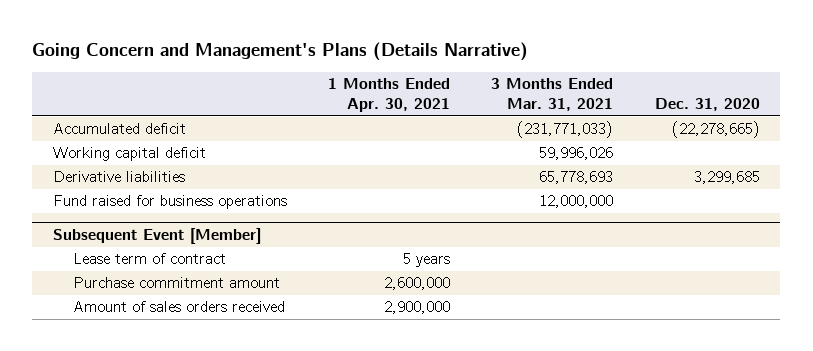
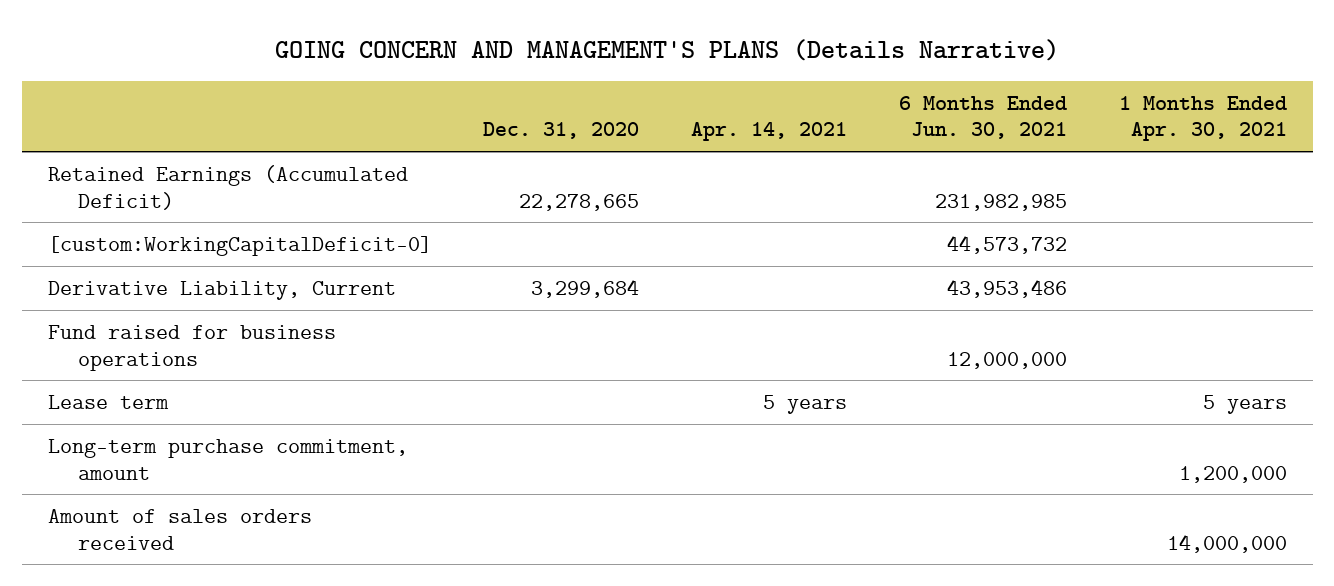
- Going Concern and Management's Plans (Details Narrative)
+ GOING CONCERN AND MANAGEMENT'S PLANS (Details Narrative)
- | 1 Months Ended Apr. 30, 2021 | 3 Months Ended Mar. 31, 2021 | Dec. 31, 2020
+ | Dec. 31, 2020 | Apr. 14, 2021 | 6 Months Ended Jun. 30, 2021 | 1 Months Ended Apr. 30, 2021
- Accumulated deficit | | (231,771,033) | (22,278,665)
- Working capital deficit | | 59,996,026 |
- Derivative liabilities | | 65,778,693 | 3,299,685
+ Retained Earnings (Accumulated Deficit) | 22,278,665 | | 231,982,985 |
+ [custom:WorkingCapitalDeficit-0] | | | 44,573,732 |
+ Derivative Liability, Current | 3,299,684 | | 43,953,486 |
- Subsequent Event [Member]
- Lease term of contract | 5 years | |
- Purchase commitment amount | 2,600,000 | |
- Amount of sales orders received | 2,900,000 | |
+ Lease term | | 5 years | | 5 years
+ Long-term purchase commitment, amount | | | | 1,200,000
+ Amount of sales orders received | | | | 14,000,000

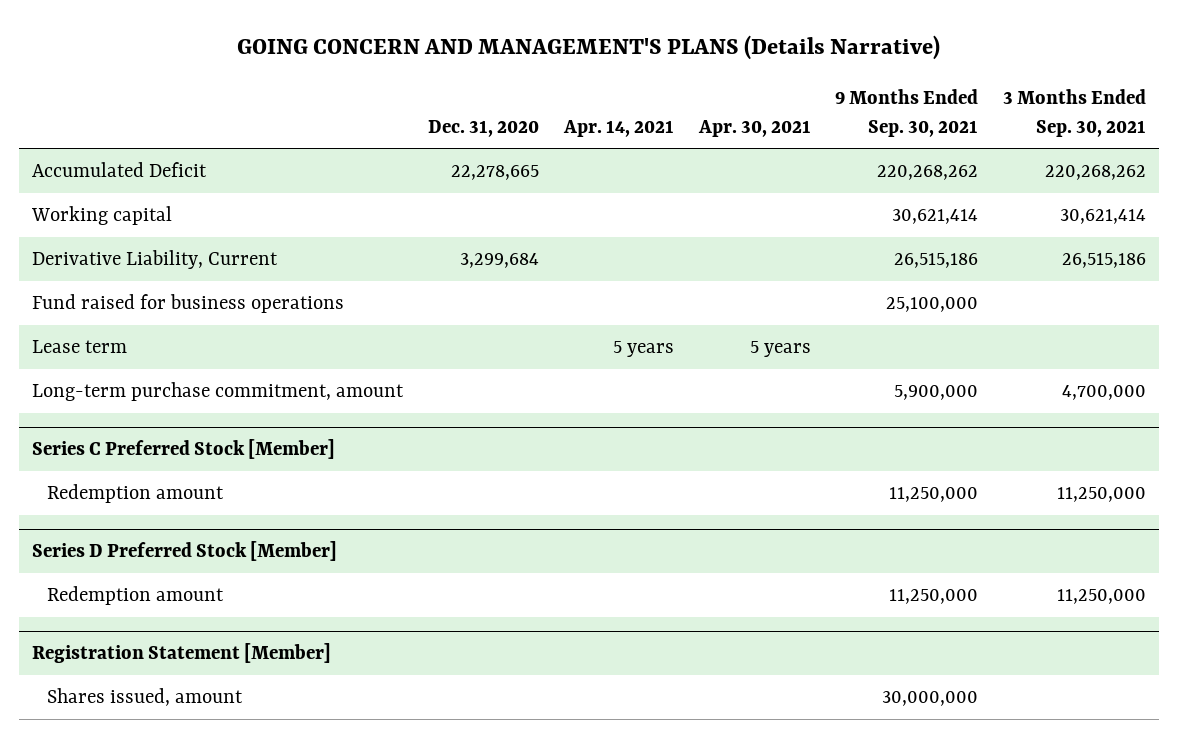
- | Dec. 31, 2020 | Apr. 14, 2021 | 6 Months Ended Jun. 30, 2021 | 1 Months Ended Apr. 30, 2021
+ | Dec. 31, 2020 | Apr. 14, 2021 | Apr. 30, 2021 | 9 Months Ended Sep. 30, 2021 | 3 Months Ended Sep. 30, 2021
- Retained Earnings (Accumulated Deficit) | 22,278,665 | | 231,982,985 |
- [custom:WorkingCapitalDeficit-0] | | | 44,573,732 |
+ Accumulated Deficit | 22,278,665 | | | 220,268,262 | 220,268,262
+ Working capital | | | | 30,621,414 | 30,621,414
- Amount of sales orders received | | | | 14,000,000
+ Series C Preferred Stock [Member]
+ Redemption amount | | | | 11,250,000 | 11,250,000
+ Series D Preferred Stock [Member]
+ Redemption amount | | | | 11,250,000 | 11,250,000
+ Registration Statement [Member]
+ Shares issued, amount | | | | 30,000,000 |

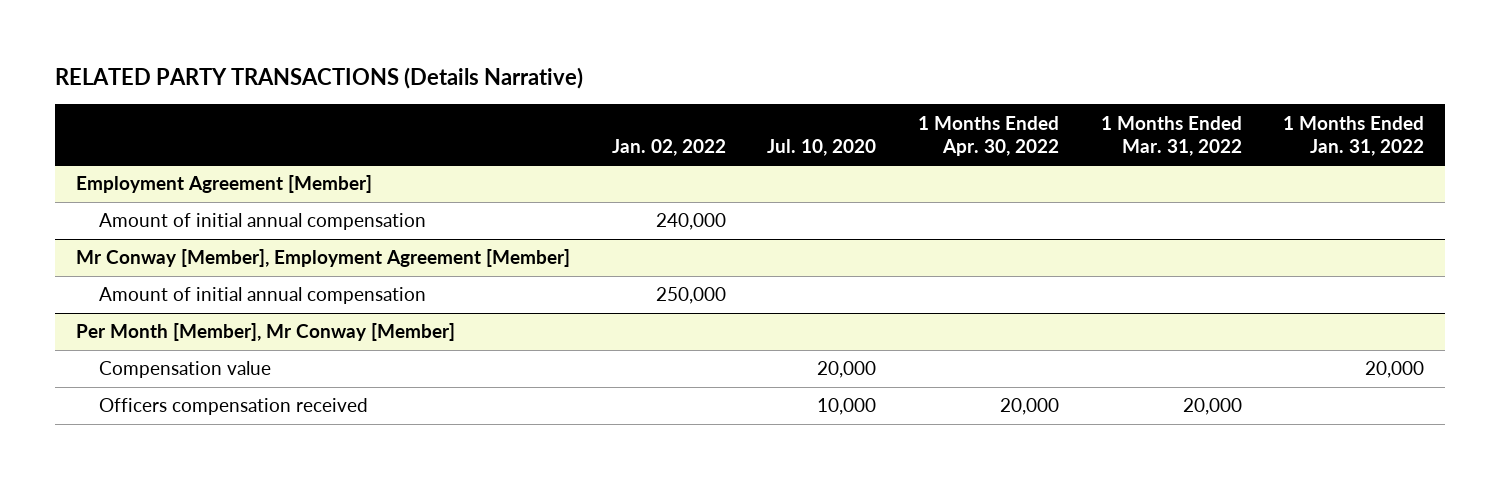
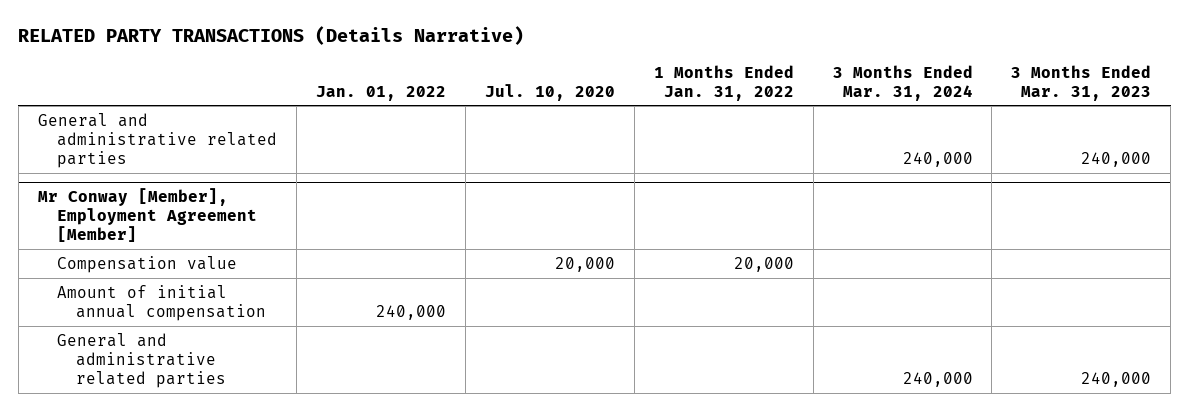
- | Jan. 02, 2022 | Jul. 10, 2020 | 1 Months Ended Apr. 30, 2022 | 1 Months Ended Mar. 31, 2022 | 1 Months Ended Jan. 31, 2022
+ | Jan. 01, 2022 | Jul. 10, 2020 | 1 Months Ended Jan. 31, 2022 | 3 Months Ended Mar. 31, 2024 | 3 Months Ended Mar. 31, 2023
- Employment Agreement [Member]
- Amount of initial annual compensation | 240,000 | | | |
+ General and administrative related parties | | | | 240,000 | 240,000
@ Mr Conway [Member], Employment Agreement [Member]
+ Compensation value | | 20,000 | 20,000 | |
- Per Month [Member], Mr Conway [Member]
- Compensation value | | 20,000 | | | 20,000
- Officers compensation received | | 10,000 | 20,000 | 20,000 |
@ Mr Conway [Member], Employment Agreement [Member]
+ General and administrative related parties | | | | 240,000 | 240,000

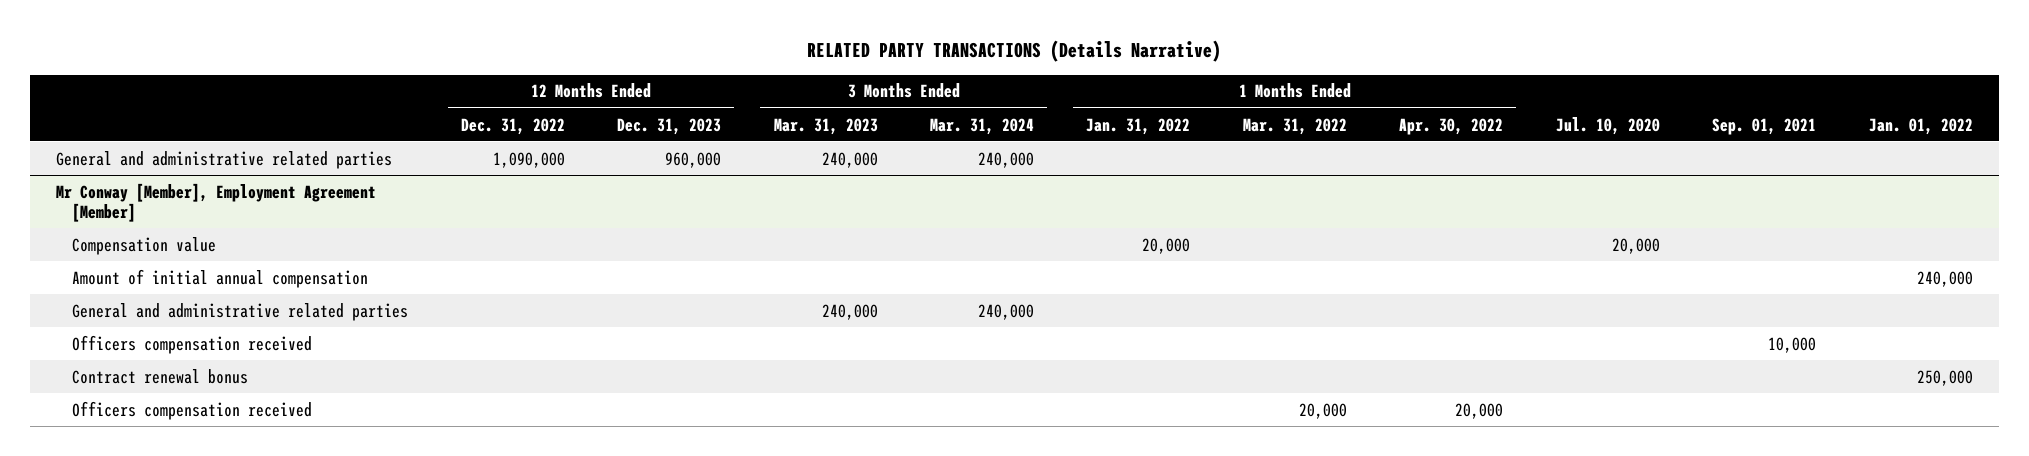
- | Jan. 01, 2022 | Jul. 10, 2020 | 1 Months Ended Jan. 31, 2022 | 3 Months Ended Mar. 31, 2024 | 3 Months Ended Mar. 31, 2023
+ | 12 Months Ended Dec. 31, 2022 | 12 Months Ended Dec. 31, 2023 | 3 Months Ended Mar. 31, 2023 | 3 Months Ended Mar. 31, 2024 | 1 Months Ended Jan. 31, 2022 | 1 Months Ended Mar. 31, 2022 | 1 Months Ended Apr. 30, 2022 | Jul. 10, 2020 | Sep. 01, 2021 | Jan. 01, 2022
@ Mr Conway [Member], Employment Agreement [Member]
+ Officers compensation received | | | | | | | | | 10,000 |
+ Contract renewal bonus | | | | | | | | | | 250,000
+ Officers compensation received | | | | | | 20,000 | 20,000 | | |

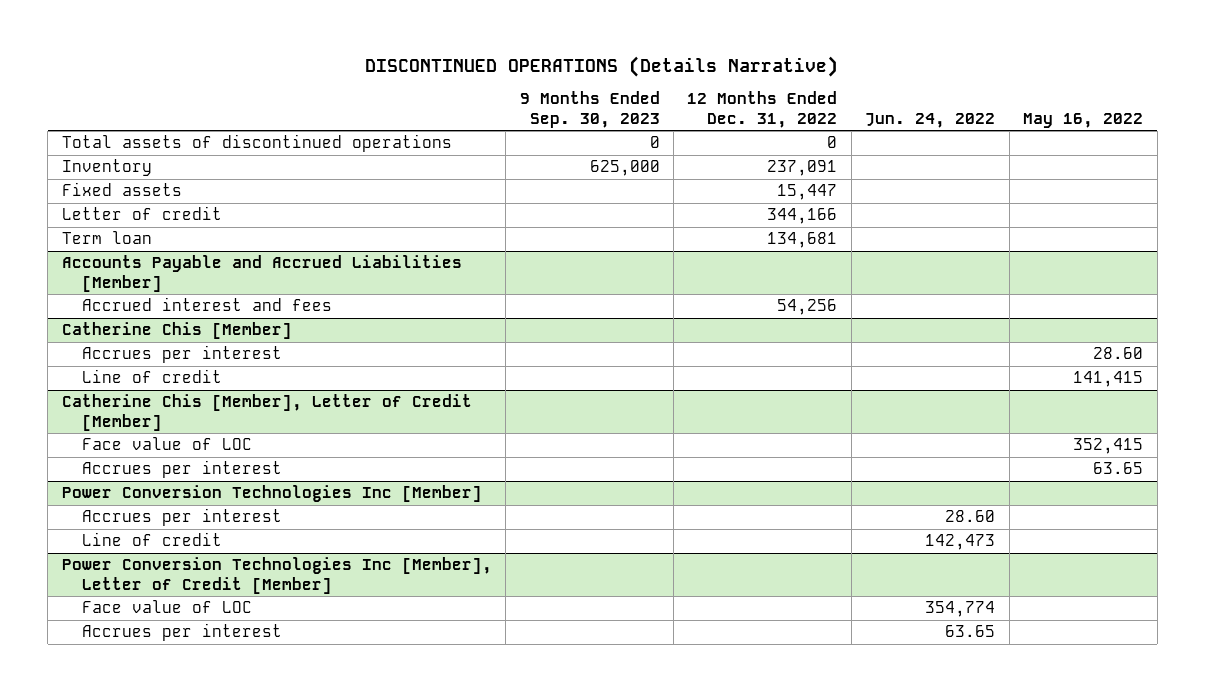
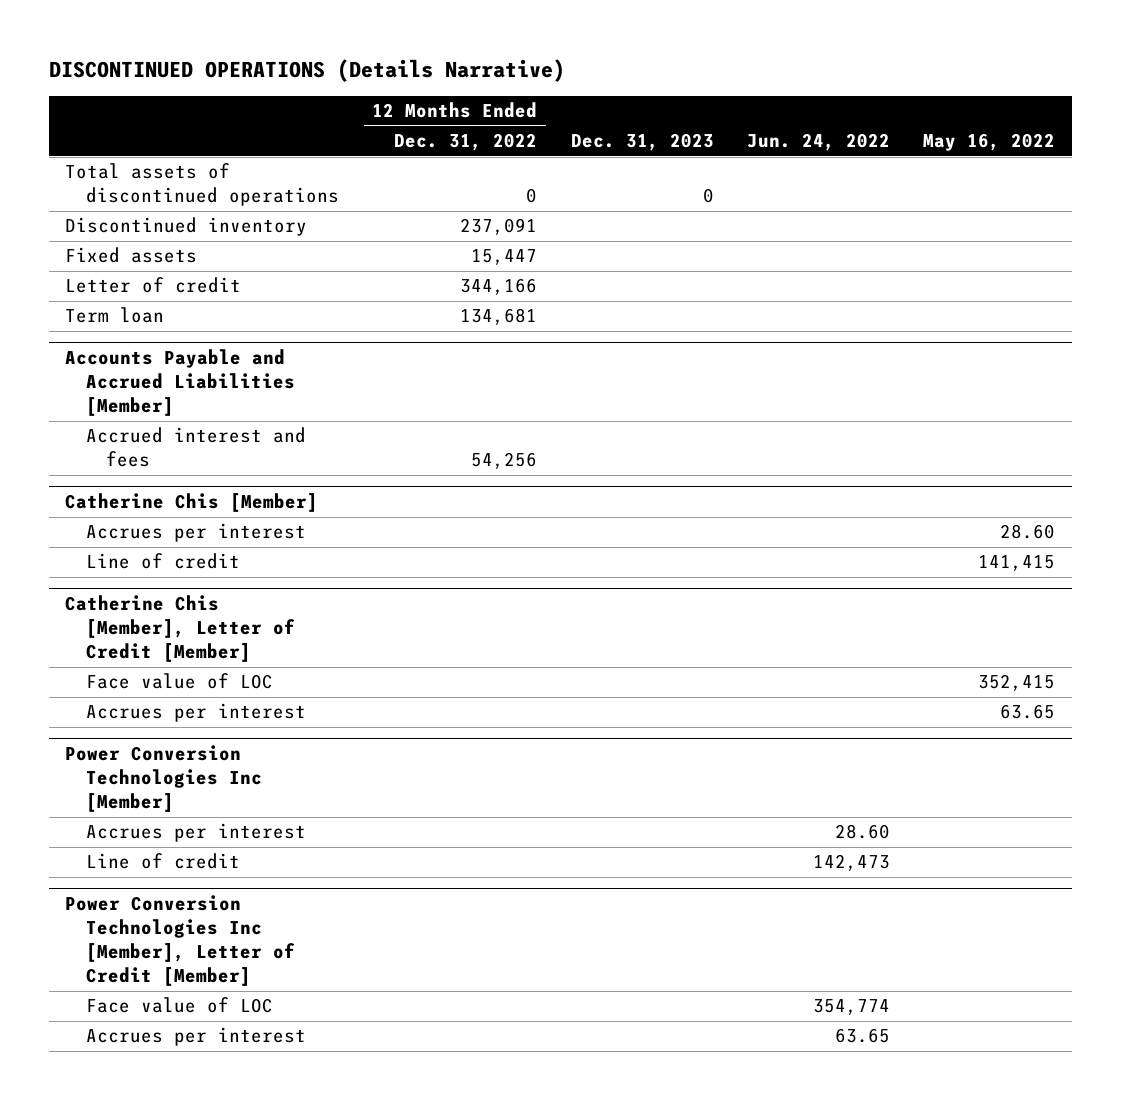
- | 9 Months Ended Sep. 30, 2023 | 12 Months Ended Dec. 31, 2022 | Jun. 24, 2022 | May 16, 2022
+ | 12 Months Ended Dec. 31, 2022 | Dec. 31, 2023 | Jun. 24, 2022 | May 16, 2022
- Inventory | 625,000 | 237,091 | |
+ Discontinued inventory | 237,091 | | |

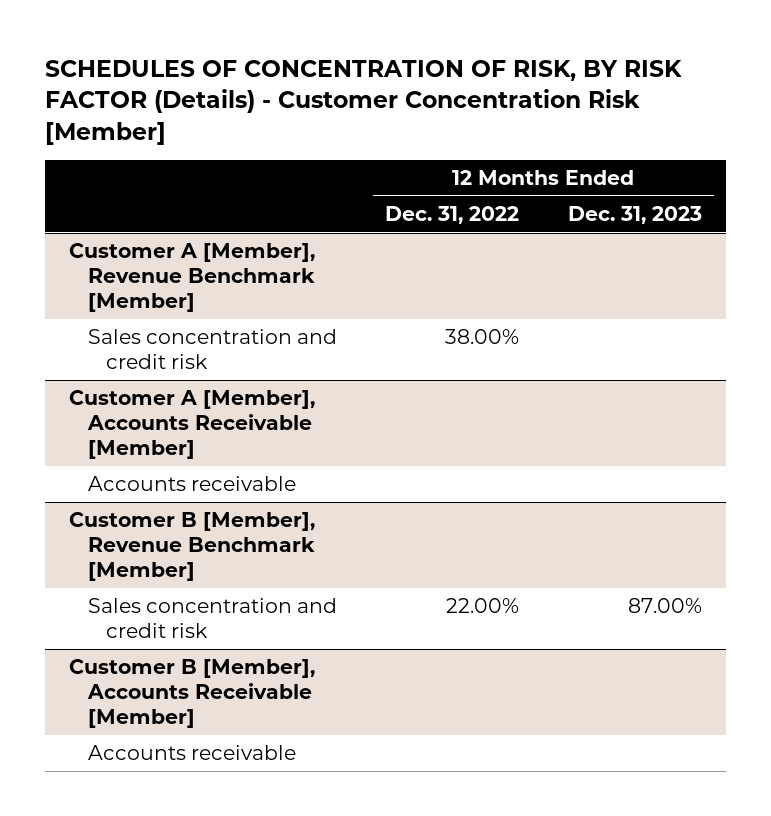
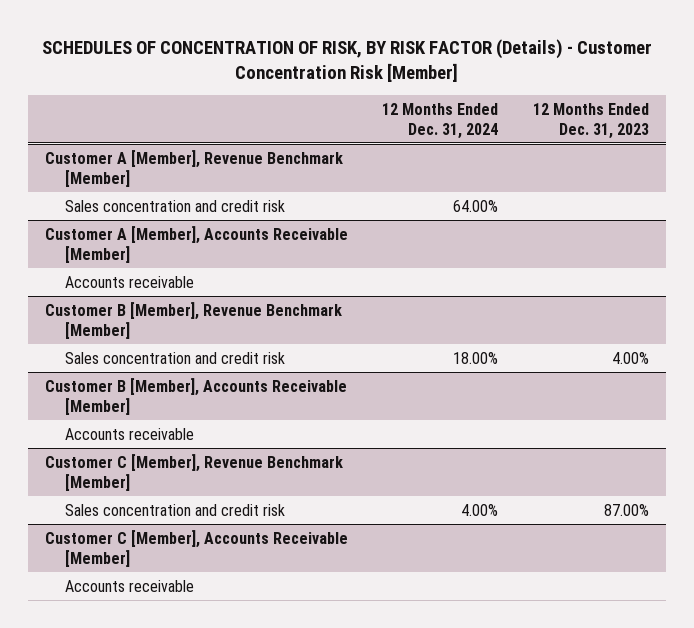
- | 12 Months Ended Dec. 31, 2022 | 12 Months Ended Dec. 31, 2023
+ | 12 Months Ended Dec. 31, 2024 | 12 Months Ended Dec. 31, 2023
@ Customer B [Member], Revenue Benchmark [Member]
- Sales concentration and credit risk | 22.00% | 87.00%
+ Sales concentration and credit risk | 18.00% | 4.00%
+ Customer C [Member], Revenue Benchmark [Member]
+ Sales concentration and credit risk | 4.00% | 87.00%
+ Customer C [Member], Accounts Receivable [Member]
+ Accounts receivable

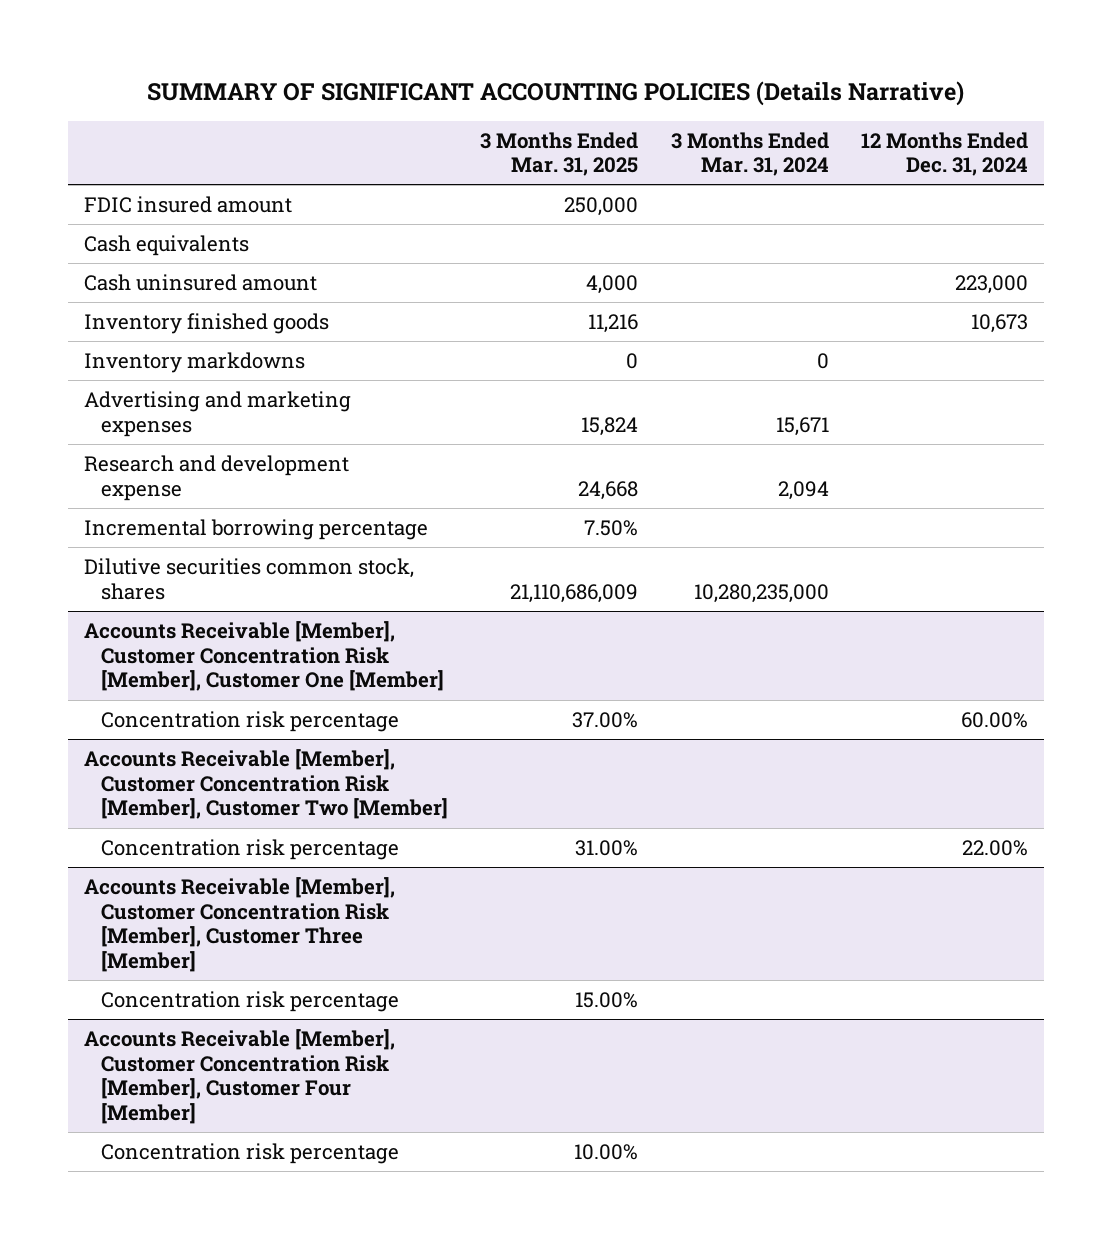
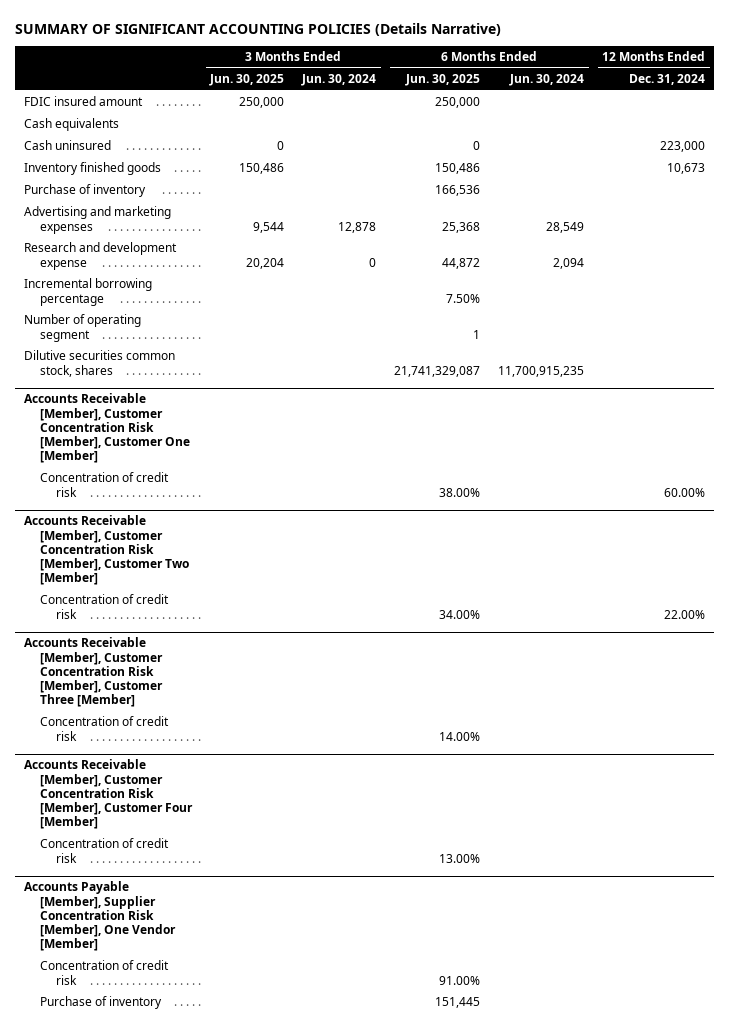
- | 3 Months Ended Mar. 31, 2025 | 3 Months Ended Mar. 31, 2024 | 12 Months Ended Dec. 31, 2024
+ | 3 Months Ended Jun. 30, 2025 | 3 Months Ended Jun. 30, 2024 | 6 Months Ended Jun. 30, 2025 | 6 Months Ended Jun. 30, 2024 | 12 Months Ended Dec. 31, 2024
- Cash uninsured amount | 4,000 | | 223,000
+ Cash uninsured | 0 | | 0 | | 223,000
- Inventory markdowns | 0 | 0 |
+ Purchase of inventory | | | 166,536 | |
+ Number of operating segment | | | 1 | |
@ Accounts Receivable [Member], Customer Concentration Risk [Member], Customer One [Member]
- Concentration risk percentage | 37.00% | | 60.00%
+ Concentration of credit risk | | | 38.00% | | 60.00%
@ Accounts Receivable [Member], Customer Concentration Risk [Member], Customer Two [Member]
- Concentration risk percentage | 31.00% | | 22.00%
+ Concentration of credit risk | | | 34.00% | | 22.00%
@ Accounts Receivable [Member], Customer Concentration Risk [Member], Customer Three [Member]
- Concentration risk percentage | 15.00% | |
+ Concentration of credit risk | | | 14.00% | |
@ Accounts Receivable [Member], Customer Concentration Risk [Member], Customer Four [Member]
- Concentration risk percentage | 10.00% | |
+ Concentration of credit risk | | | 13.00% | |
+ Accounts Payable [Member], Supplier Concentration Risk [Member], One Vendor [Member]
+ Concentration of credit risk | | | 91.00% | |
+ Purchase of inventory | | | 151,445 | |

